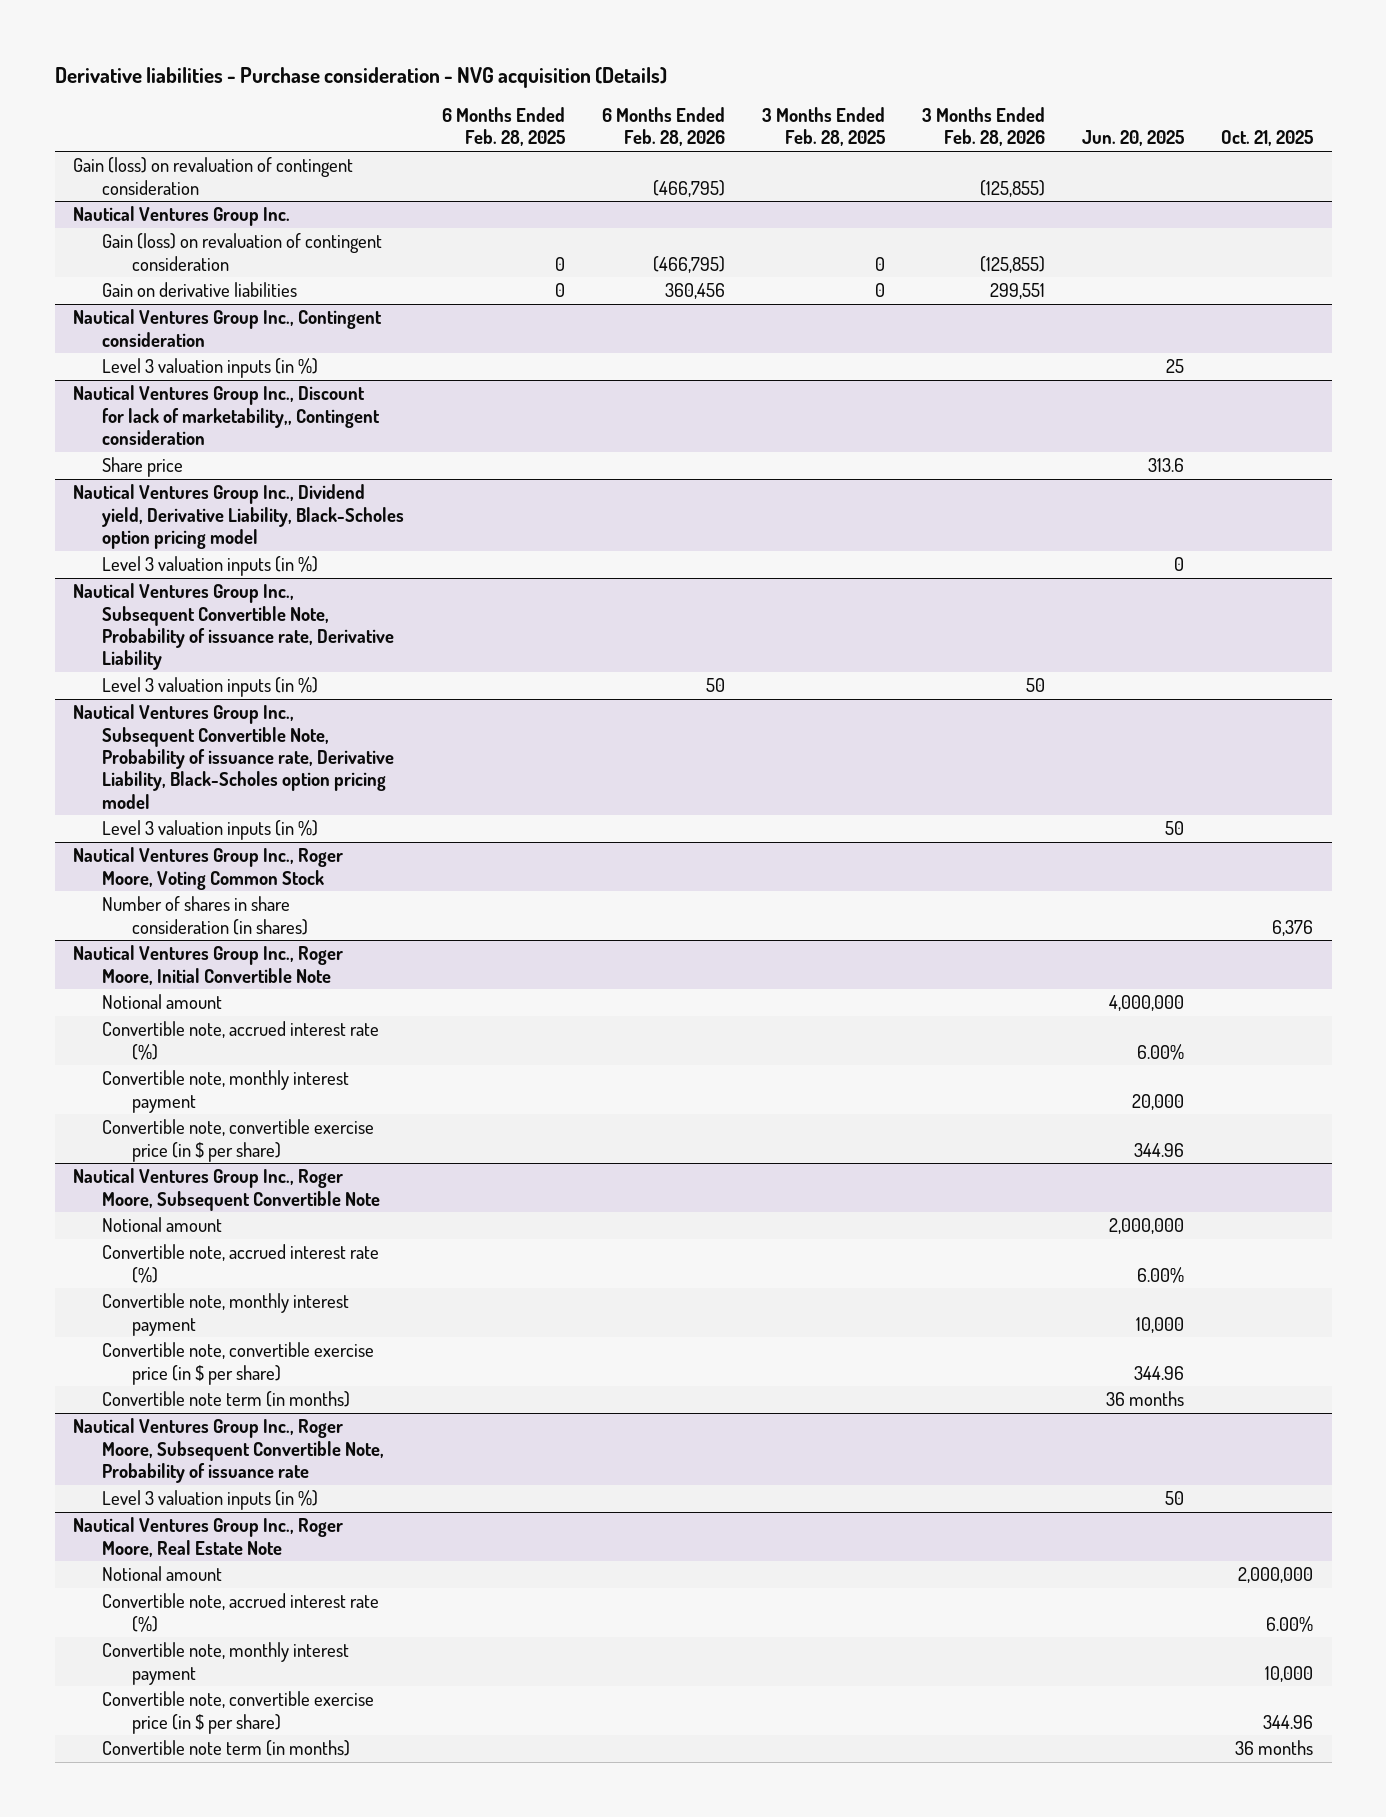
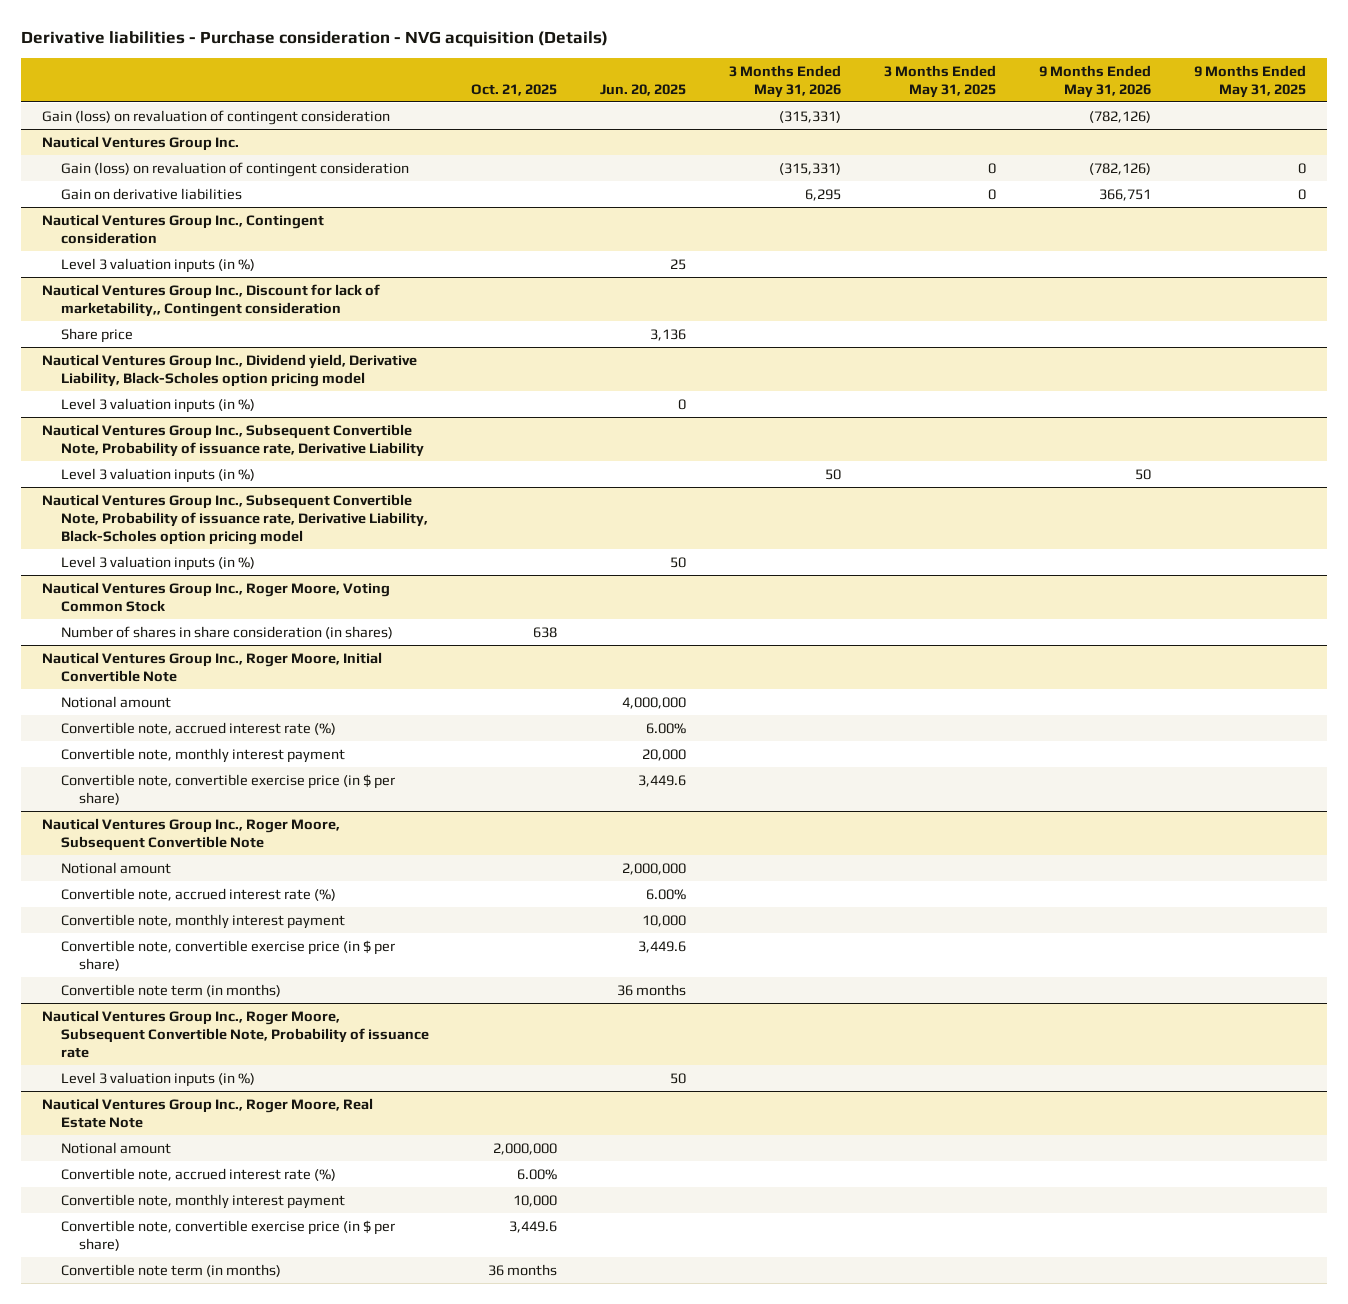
- | 6 Months Ended Feb. 28, 2025 | 6 Months Ended Feb. 28, 2026 | 3 Months Ended Feb. 28, 2025 | 3 Months Ended Feb. 28, 2026 | Jun. 20, 2025 | Oct. 21, 2025
+ | Oct. 21, 2025 | Jun. 20, 2025 | 3 Months Ended May 31, 2026 | 3 Months Ended May 31, 2025 | 9 Months Ended May 31, 2026 | 9 Months Ended May 31, 2025
@ Nautical Ventures Group Inc., Discount for lack of marketability,, Contingent consideration
- Share price | | | | | 313.6 |
+ Share price | | 3,136 | | | |
@ Nautical Ventures Group Inc., Roger Moore, Voting Common Stock
- Number of shares in share consideration (in shares) | | | | | | 6,376
+ Number of shares in share consideration (in shares) | 638 | | | | |
@ Nautical Ventures Group Inc., Roger Moore, Initial Convertible Note
- Convertible note, convertible exercise price (in $ per share) | | | | | 344.96 |
+ Convertible note, convertible exercise price (in $ per share) | | 3,449.6 | | | |
@ Nautical Ventures Group Inc., Roger Moore, Subsequent Convertible Note
- Convertible note, convertible exercise price (in $ per share) | | | | | 344.96 |
+ Convertible note, convertible exercise price (in $ per share) | | 3,449.6 | | | |
@ Nautical Ventures Group Inc., Roger Moore, Real Estate Note
- Convertible note, convertible exercise price (in $ per share) | | | | | | 344.96
+ Convertible note, convertible exercise price (in $ per share) | 3,449.6 | | | | |

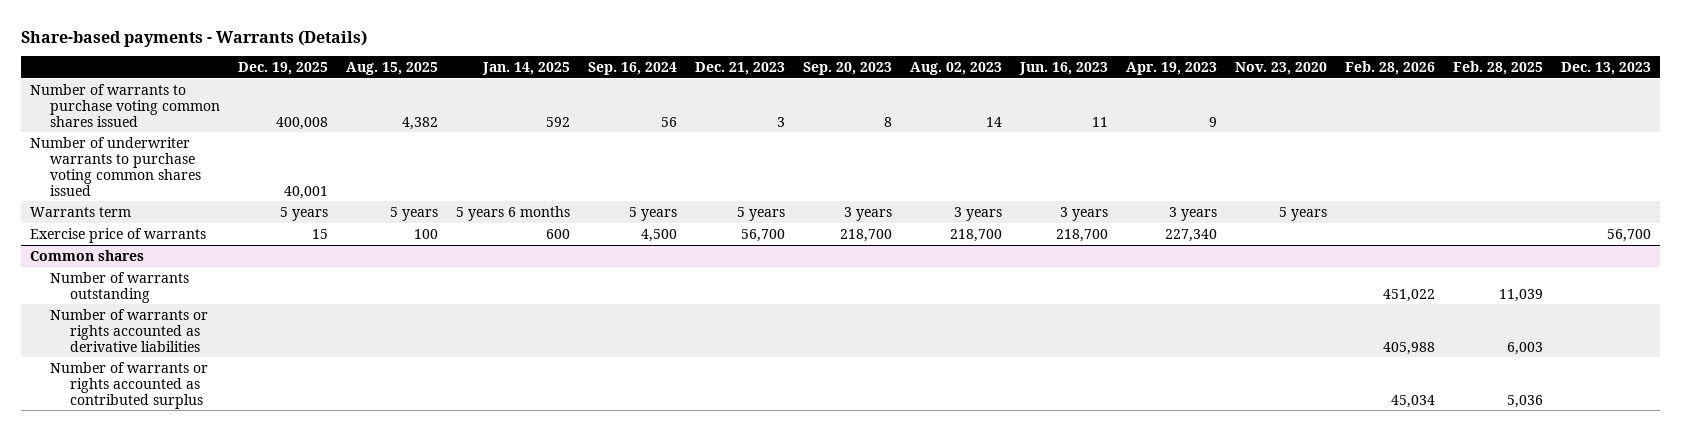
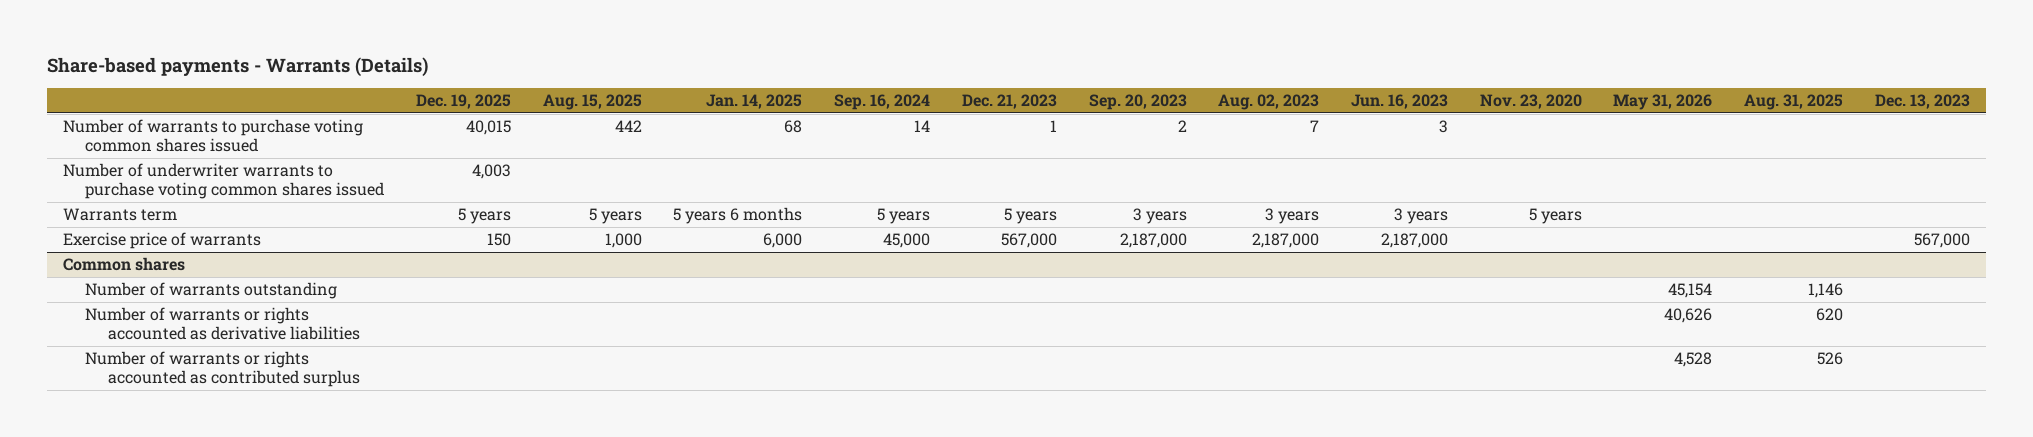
- | Dec. 19, 2025 | Aug. 15, 2025 | Jan. 14, 2025 | Sep. 16, 2024 | Dec. 21, 2023 | Sep. 20, 2023 | Aug. 02, 2023 | Jun. 16, 2023 | Apr. 19, 2023 | Nov. 23, 2020 | Feb. 28, 2026 | Feb. 28, 2025 | Dec. 13, 2023
+ | Dec. 19, 2025 | Aug. 15, 2025 | Jan. 14, 2025 | Sep. 16, 2024 | Dec. 21, 2023 | Sep. 20, 2023 | Aug. 02, 2023 | Jun. 16, 2023 | Nov. 23, 2020 | May 31, 2026 | Aug. 31, 2025 | Dec. 13, 2023
- Number of warrants to purchase voting common shares issued | 400,008 | 4,382 | 592 | 56 | 3 | 8 | 14 | 11 | 9 | | | |
- Number of underwriter warrants to purchase voting common shares issued | 40,001 | | | | | | | | | | | |
+ Number of warrants to purchase voting common shares issued | 40,015 | 442 | 68 | 14 | 1 | 2 | 7 | 3 | | | |
+ Number of underwriter warrants to purchase voting common shares issued | 4,003 | | | | | | | | | | |
- Exercise price of warrants | 15 | 100 | 600 | 4,500 | 56,700 | 218,700 | 218,700 | 218,700 | 227,340 | | | | 56,700
+ Exercise price of warrants | 150 | 1,000 | 6,000 | 45,000 | 567,000 | 2,187,000 | 2,187,000 | 2,187,000 | | | | 567,000

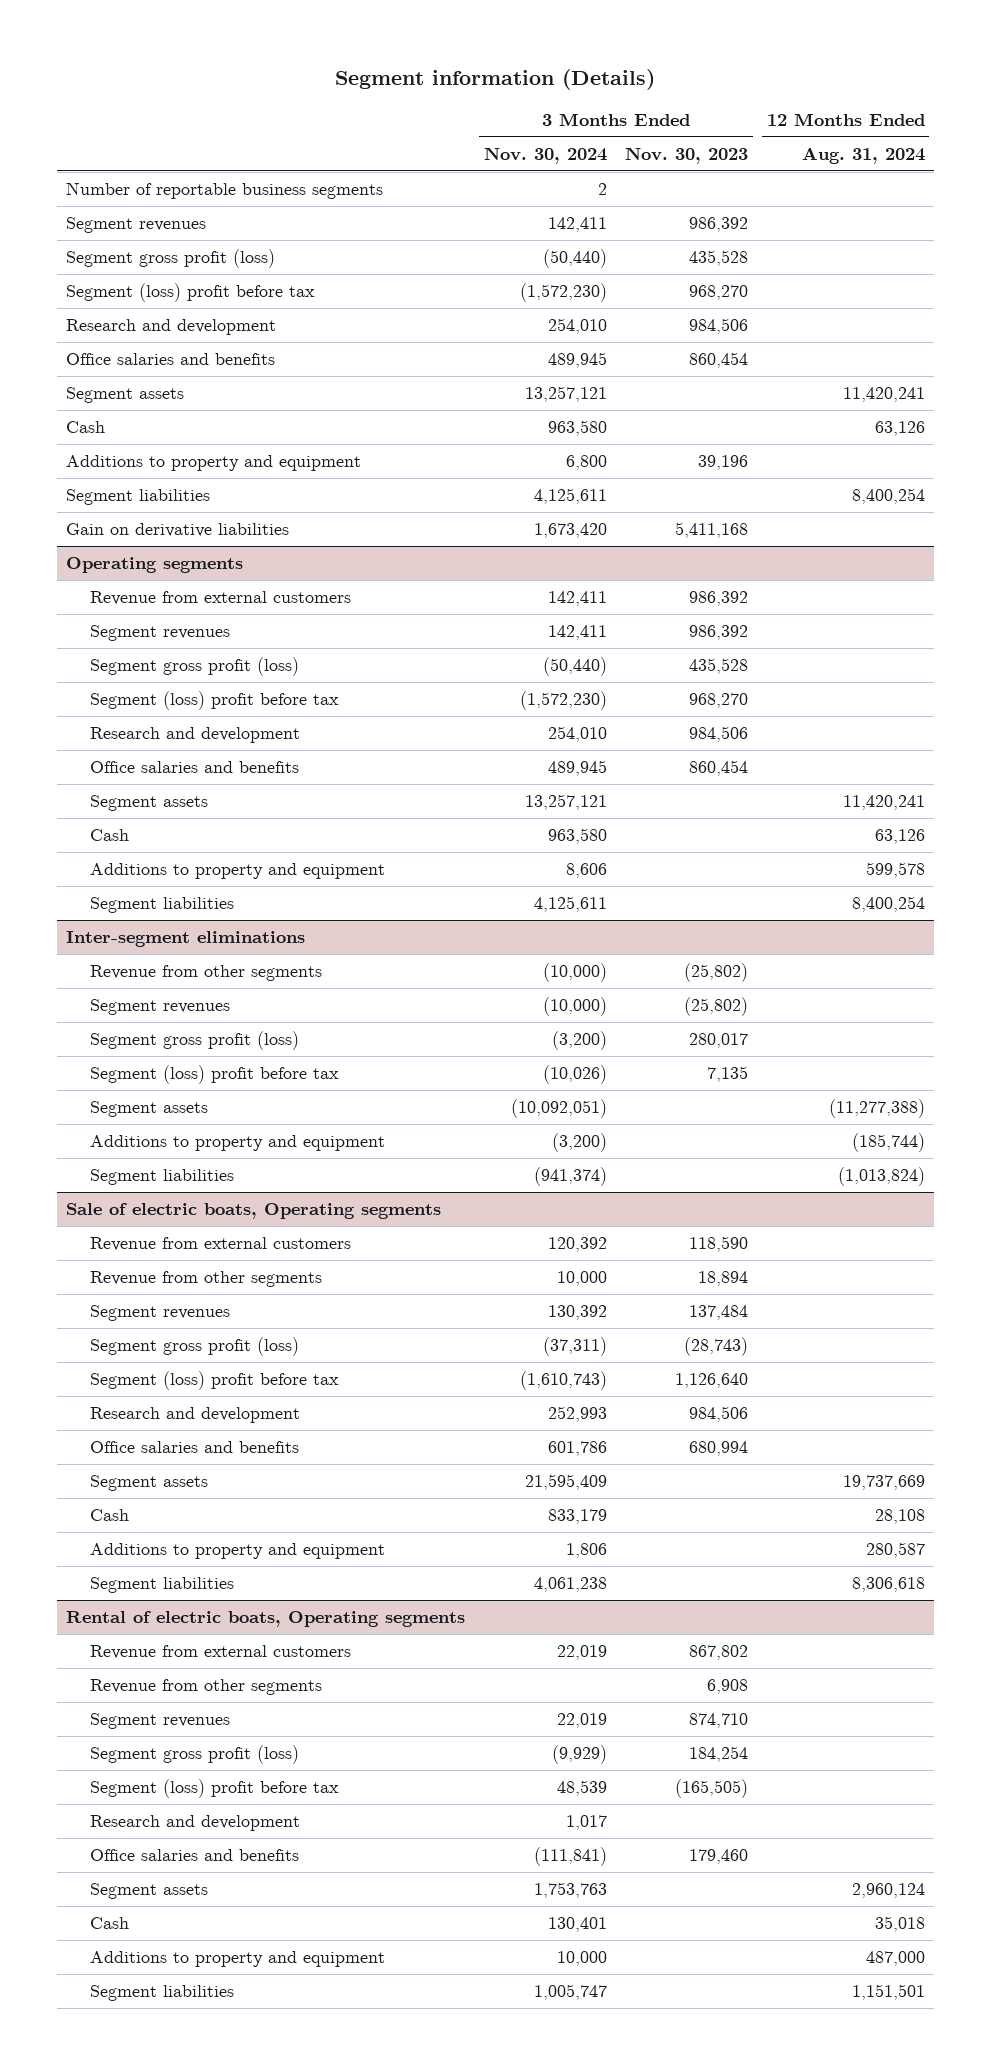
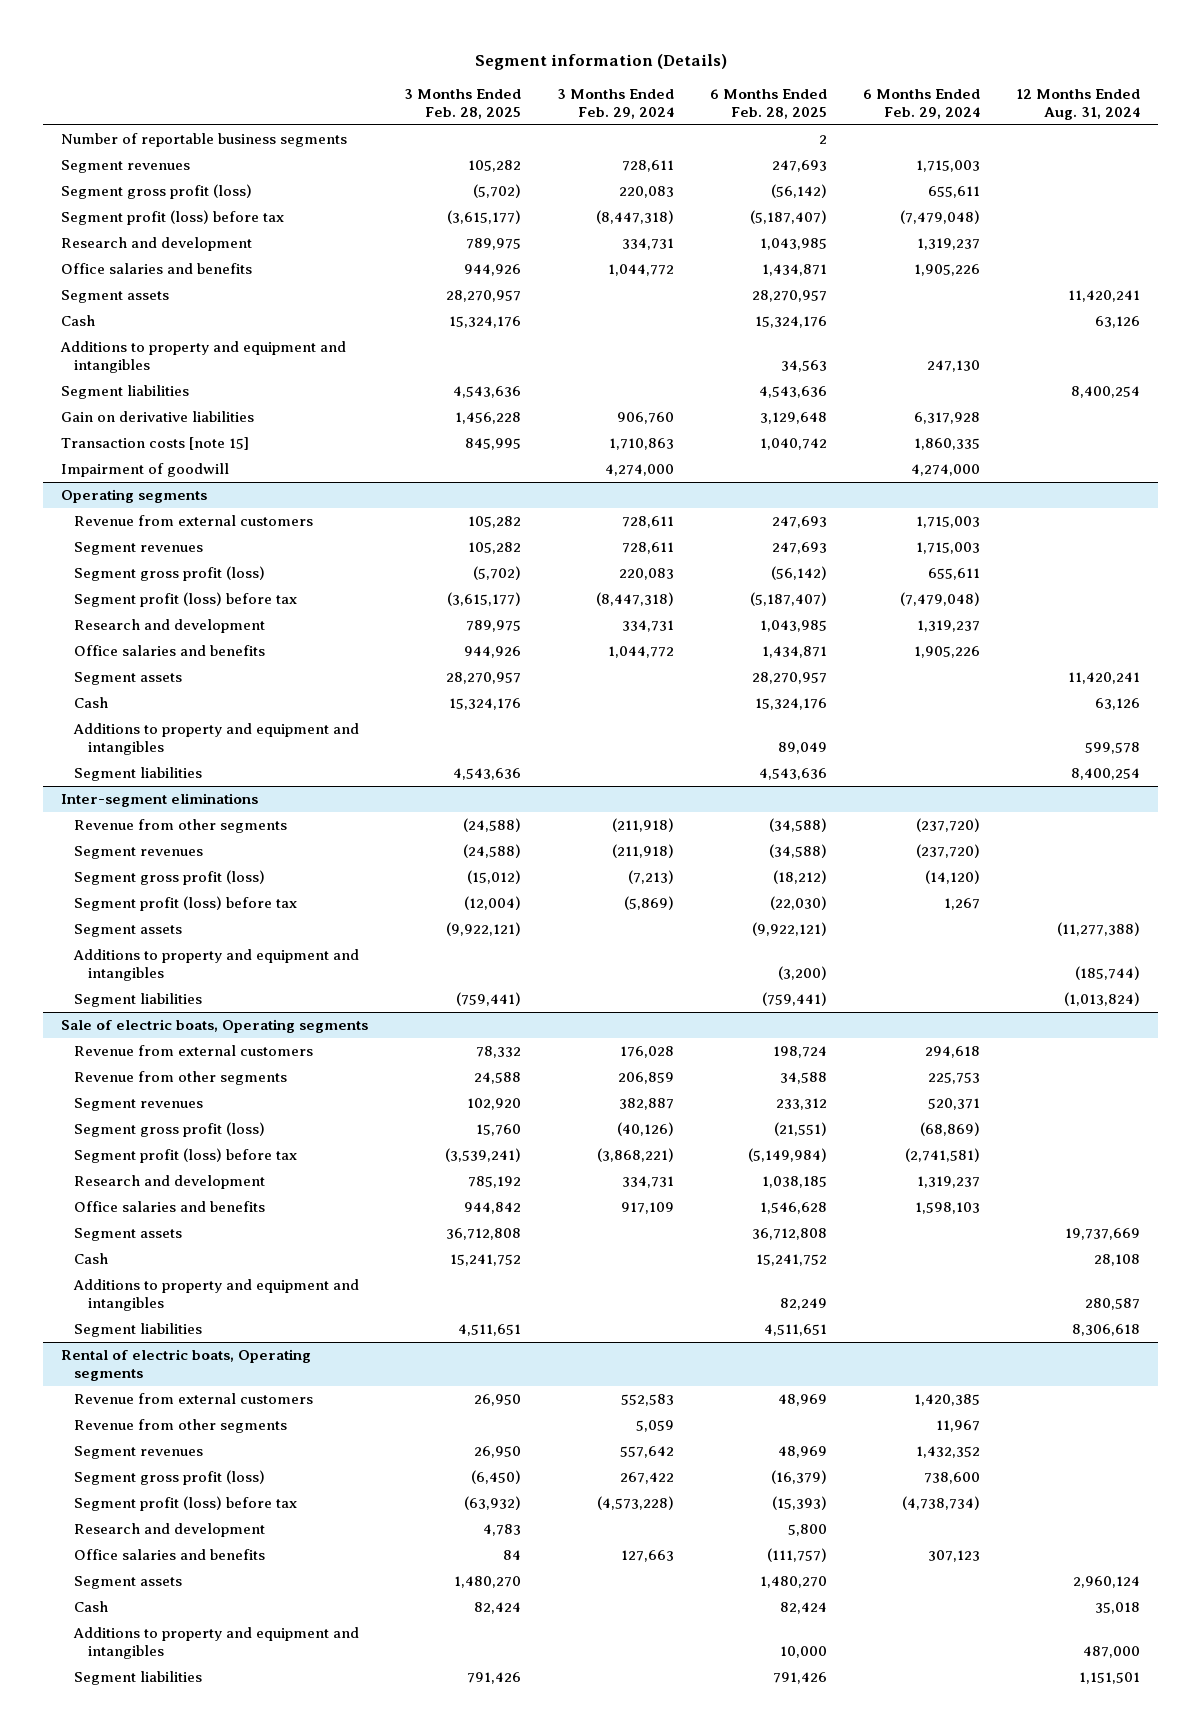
- | 3 Months Ended Nov. 30, 2024 | 3 Months Ended Nov. 30, 2023 | 12 Months Ended Aug. 31, 2024
+ | 3 Months Ended Feb. 28, 2025 | 3 Months Ended Feb. 29, 2024 | 6 Months Ended Feb. 28, 2025 | 6 Months Ended Feb. 29, 2024 | 12 Months Ended Aug. 31, 2024
- Segment (loss) profit before tax | (1,572,230) | 968,270 |
+ Segment profit (loss) before tax | (3,615,177) | (8,447,318) | (5,187,407) | (7,479,048) |
- Additions to property and equipment | 6,800 | 39,196 |
+ Additions to property and equipment and intangibles | | | 34,563 | 247,130 |
+ Transaction costs [note 15] | 845,995 | 1,710,863 | 1,040,742 | 1,860,335 |
+ Impairment of goodwill | | 4,274,000 | | 4,274,000 |
@ Operating segments
- Segment (loss) profit before tax | (1,572,230) | 968,270 |
+ Segment profit (loss) before tax | (3,615,177) | (8,447,318) | (5,187,407) | (7,479,048) |
- Additions to property and equipment | 8,606 | | 599,578
+ Additions to property and equipment and intangibles | | | 89,049 | | 599,578
@ Inter-segment eliminations
- Segment (loss) profit before tax | (10,026) | 7,135 |
+ Segment profit (loss) before tax | (12,004) | (5,869) | (22,030) | 1,267 |
- Additions to property and equipment | (3,200) | | (185,744)
+ Additions to property and equipment and intangibles | | | (3,200) | | (185,744)
@ Sale of electric boats, Operating segments
- Segment (loss) profit before tax | (1,610,743) | 1,126,640 |
+ Segment profit (loss) before tax | (3,539,241) | (3,868,221) | (5,149,984) | (2,741,581) |
- Additions to property and equipment | 1,806 | | 280,587
+ Additions to property and equipment and intangibles | | | 82,249 | | 280,587
@ Rental of electric boats, Operating segments
- Segment (loss) profit before tax | 48,539 | (165,505) |
+ Segment profit (loss) before tax | (63,932) | (4,573,228) | (15,393) | (4,738,734) |
- Additions to property and equipment | 10,000 | | 487,000
+ Additions to property and equipment and intangibles | | | 10,000 | | 487,000

